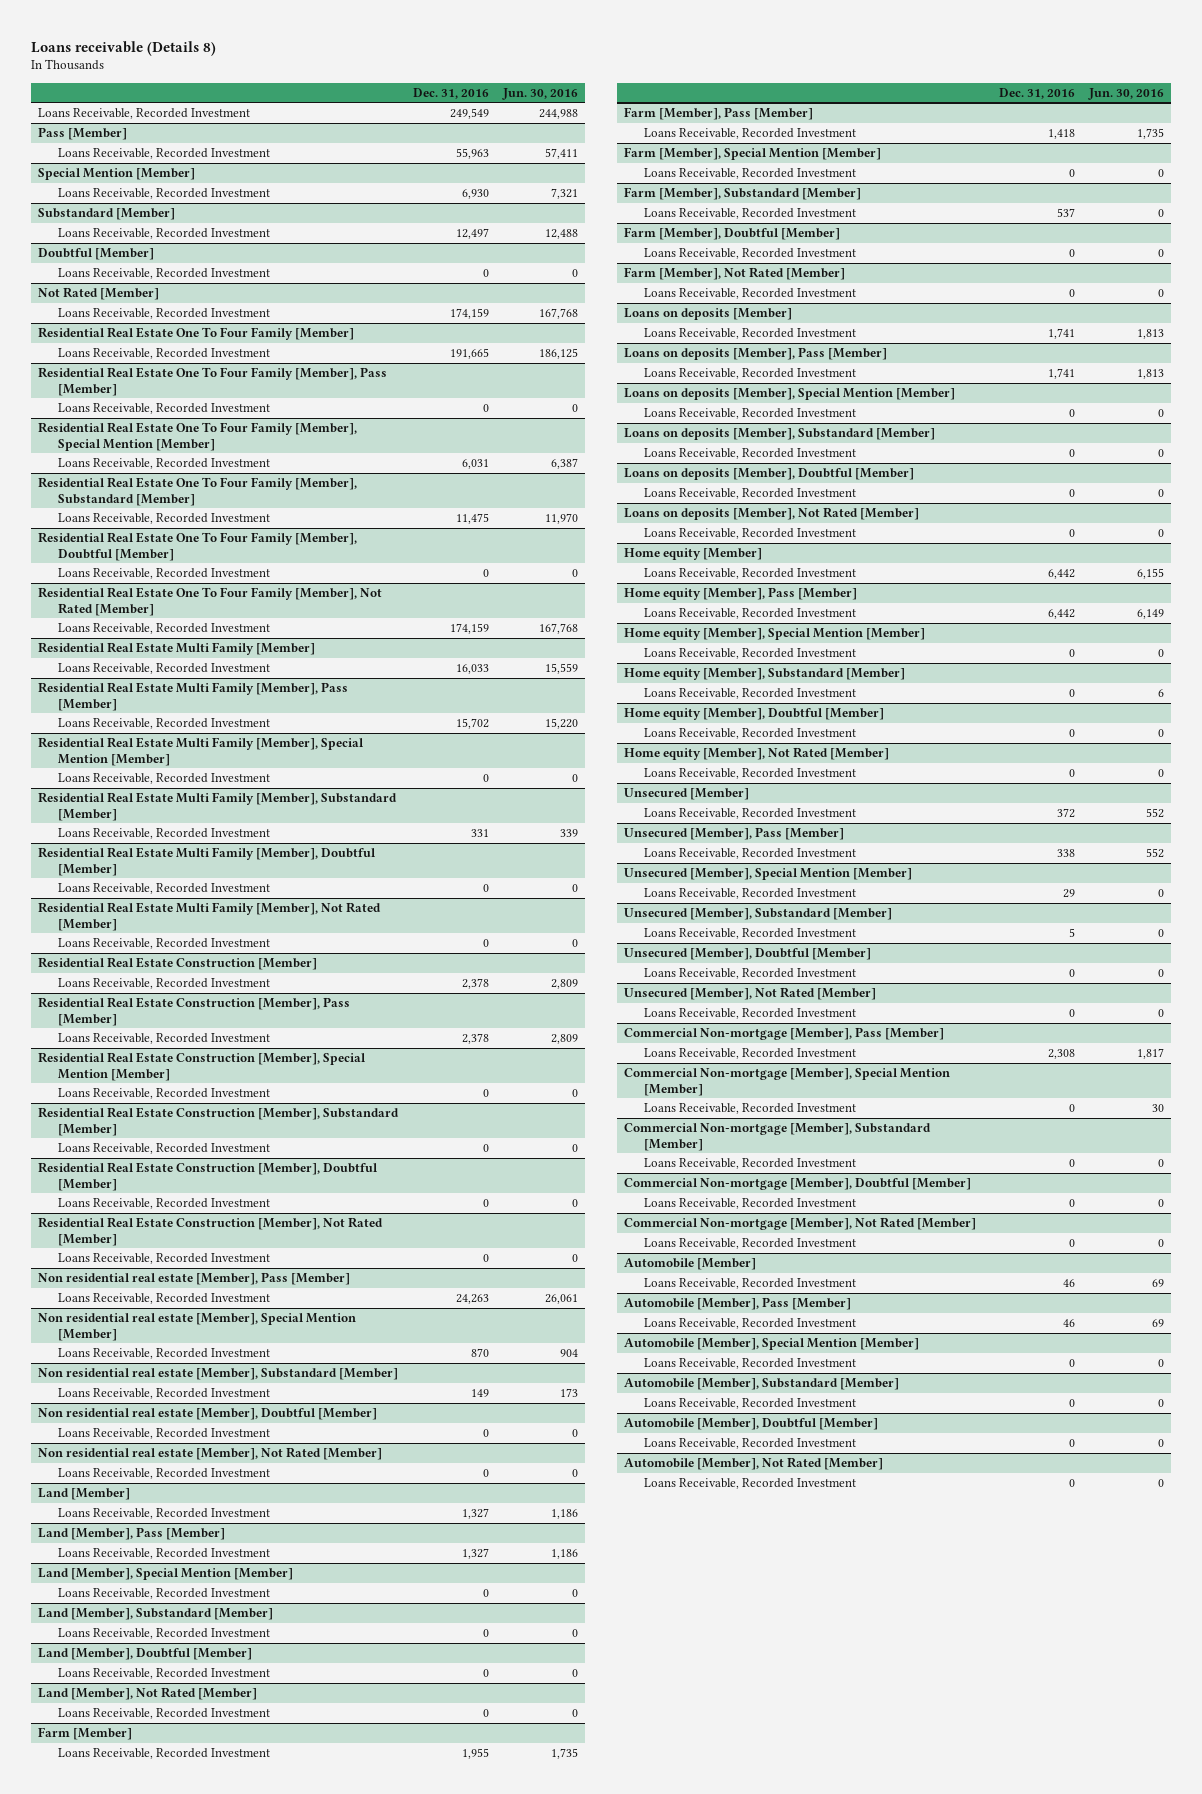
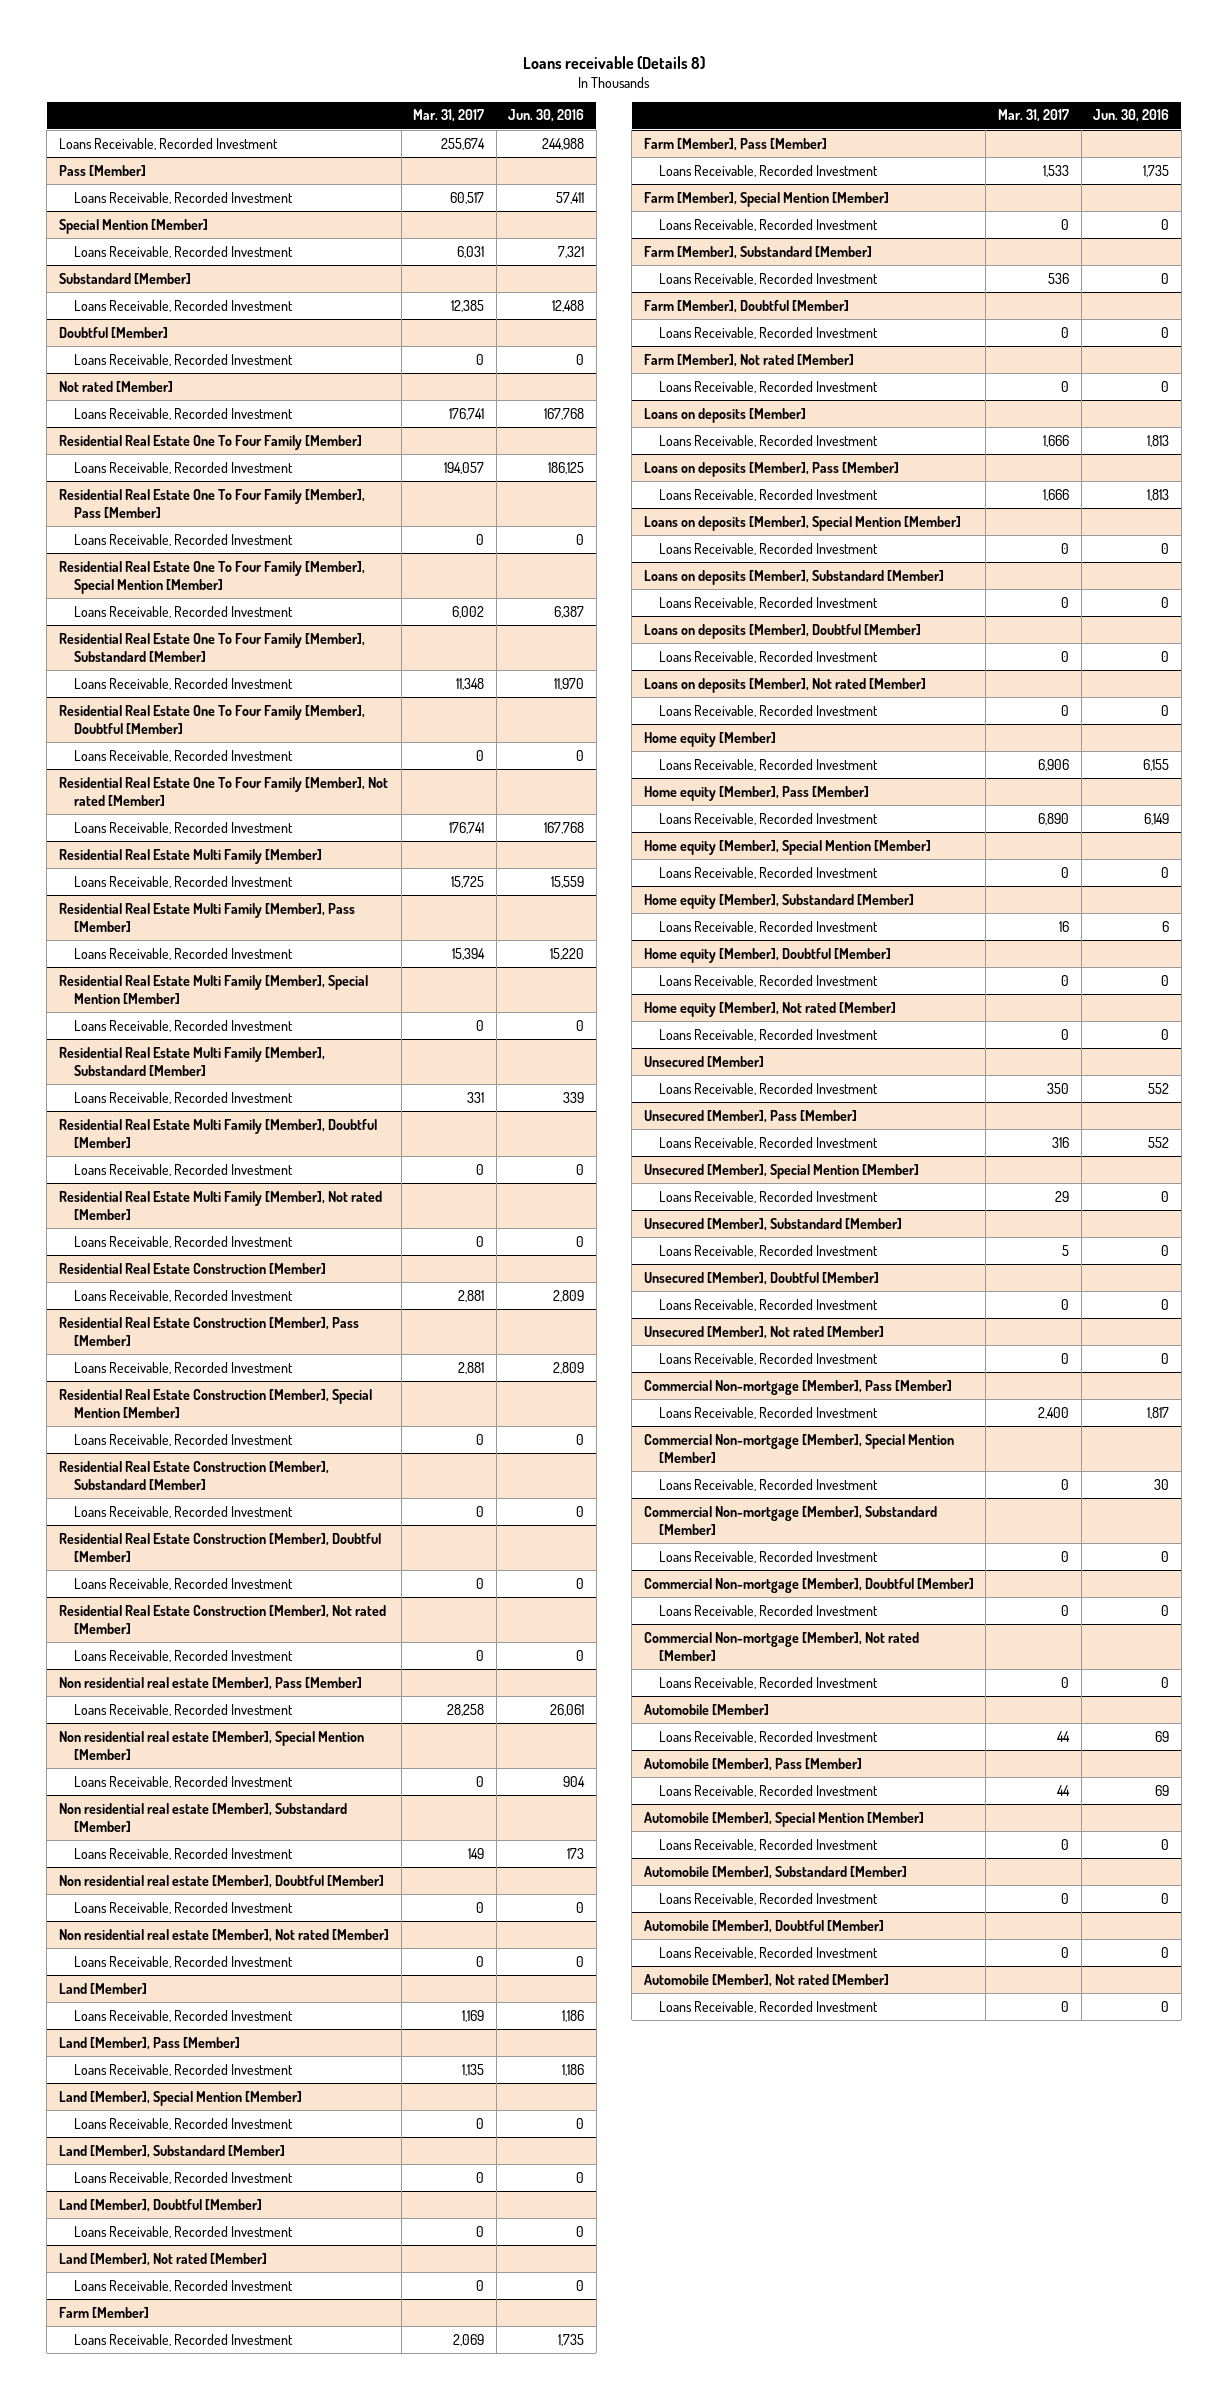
- | Dec. 31, 2016 | Jun. 30, 2016
+ | Mar. 31, 2017 | Jun. 30, 2016
- Not Rated [Member]
+ Not rated [Member]
- Residential Real Estate One To Four Family [Member], Not Rated [Member]
+ Residential Real Estate One To Four Family [Member], Not rated [Member]
- Residential Real Estate Multi Family [Member], Not Rated [Member]
+ Residential Real Estate Multi Family [Member], Not rated [Member]
- Residential Real Estate Construction [Member], Not Rated [Member]
+ Residential Real Estate Construction [Member], Not rated [Member]
- Non residential real estate [Member], Not Rated [Member]
+ Non residential real estate [Member], Not rated [Member]
- Land [Member], Not Rated [Member]
+ Land [Member], Not rated [Member]
- Farm [Member], Not Rated [Member]
+ Farm [Member], Not rated [Member]
- Loans on deposits [Member], Not Rated [Member]
+ Loans on deposits [Member], Not rated [Member]
- Home equity [Member], Not Rated [Member]
+ Home equity [Member], Not rated [Member]
- Unsecured [Member], Not Rated [Member]
+ Unsecured [Member], Not rated [Member]
- Commercial Non-mortgage [Member], Not Rated [Member]
+ Commercial Non-mortgage [Member], Not rated [Member]
- Automobile [Member], Not Rated [Member]
+ Automobile [Member], Not rated [Member]

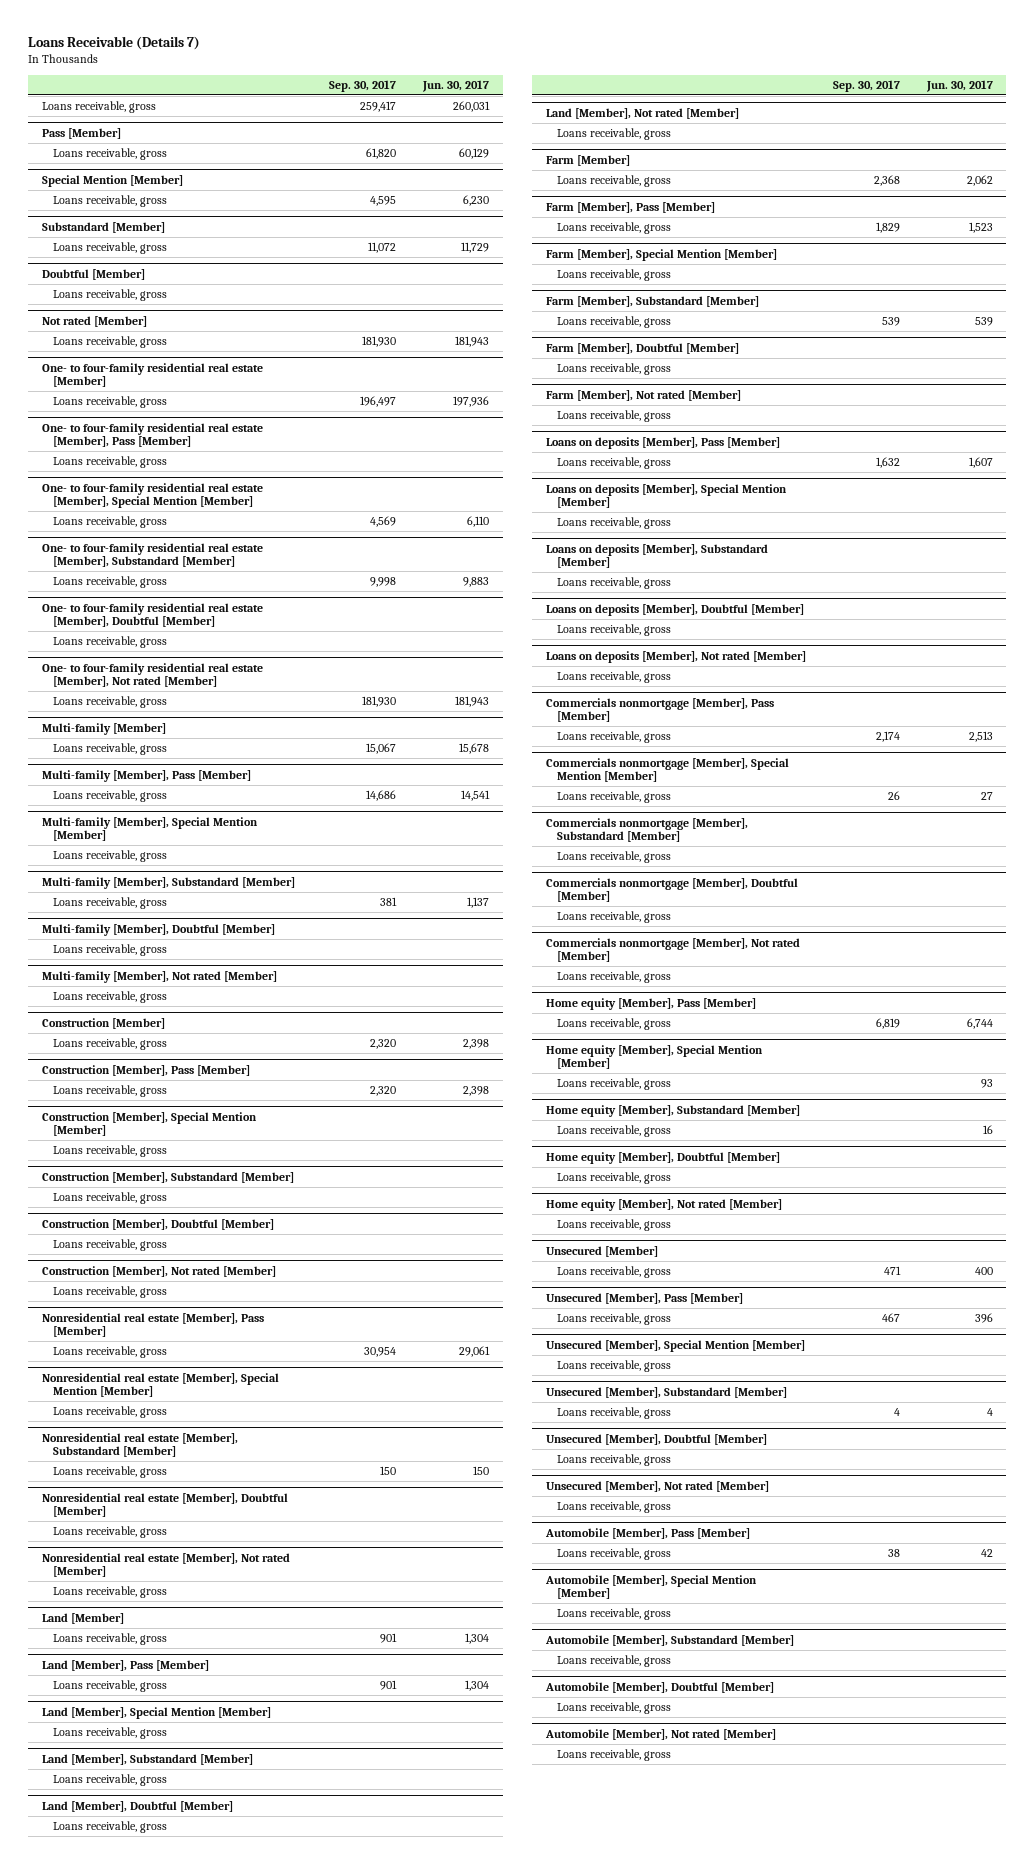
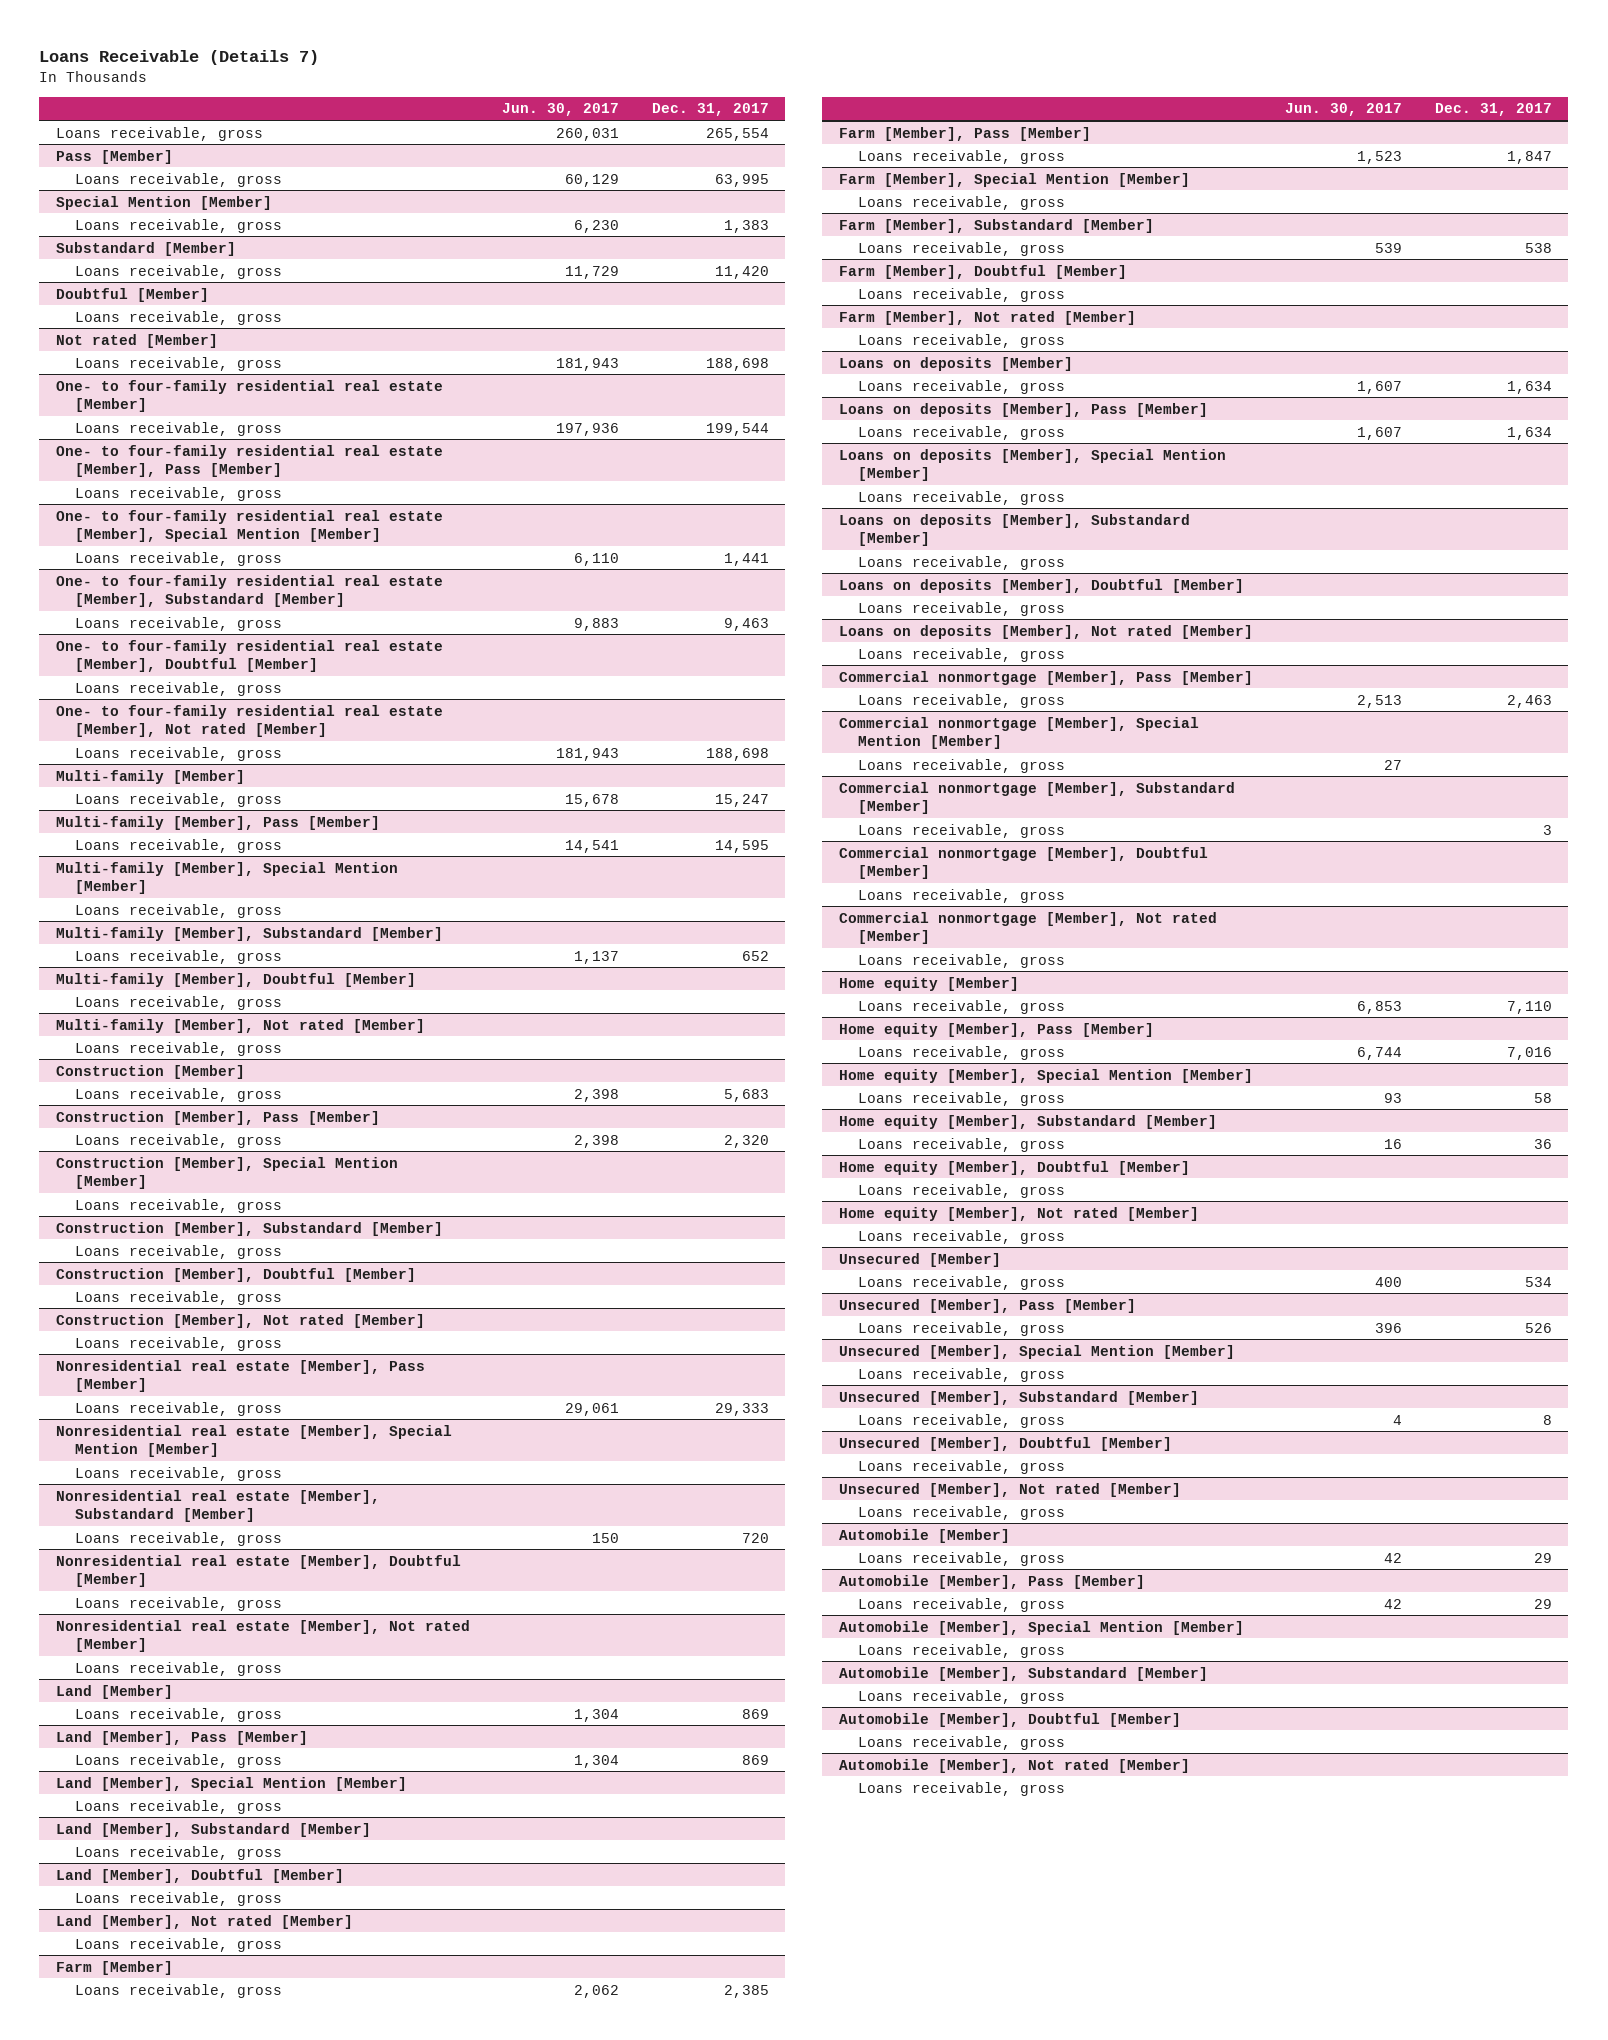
- | Sep. 30, 2017 | Jun. 30, 2017
+ | Jun. 30, 2017 | Dec. 31, 2017
+ Loans on deposits [Member]
+ Loans receivable, gross | 1,607 | 1,634
- Commercials nonmortgage [Member], Pass [Member]
+ Commercial nonmortgage [Member], Pass [Member]
- Commercials nonmortgage [Member], Special Mention [Member]
+ Commercial nonmortgage [Member], Special Mention [Member]
- Commercials nonmortgage [Member], Substandard [Member]
+ Commercial nonmortgage [Member], Substandard [Member]
- Commercials nonmortgage [Member], Doubtful [Member]
+ Commercial nonmortgage [Member], Doubtful [Member]
- Commercials nonmortgage [Member], Not rated [Member]
+ Commercial nonmortgage [Member], Not rated [Member]
+ Home equity [Member]
+ Loans receivable, gross | 6,853 | 7,110
+ Automobile [Member]
+ Loans receivable, gross | 42 | 29

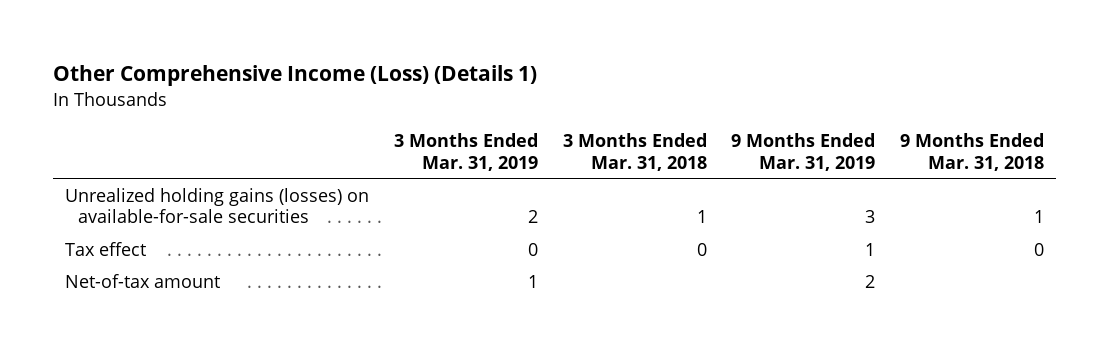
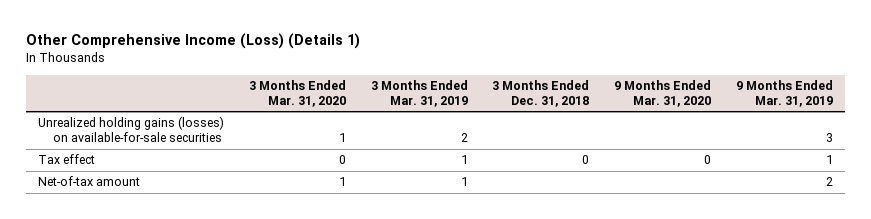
- | 3 Months Ended Mar. 31, 2019 | 3 Months Ended Mar. 31, 2018 | 9 Months Ended Mar. 31, 2019 | 9 Months Ended Mar. 31, 2018
+ | 3 Months Ended Mar. 31, 2020 | 3 Months Ended Mar. 31, 2019 | 3 Months Ended Dec. 31, 2018 | 9 Months Ended Mar. 31, 2020 | 9 Months Ended Mar. 31, 2019
- Tax effect | 0 | 0 | 1 | 0
+ Tax effect | 0 | 1 | 0 | 0 | 1

